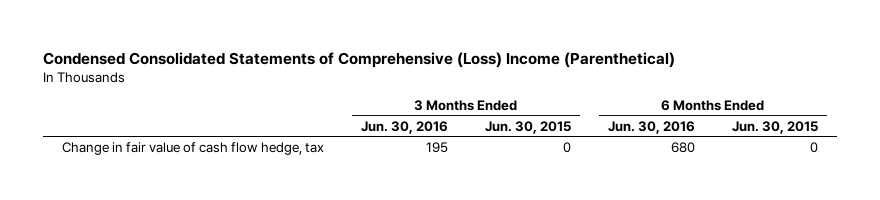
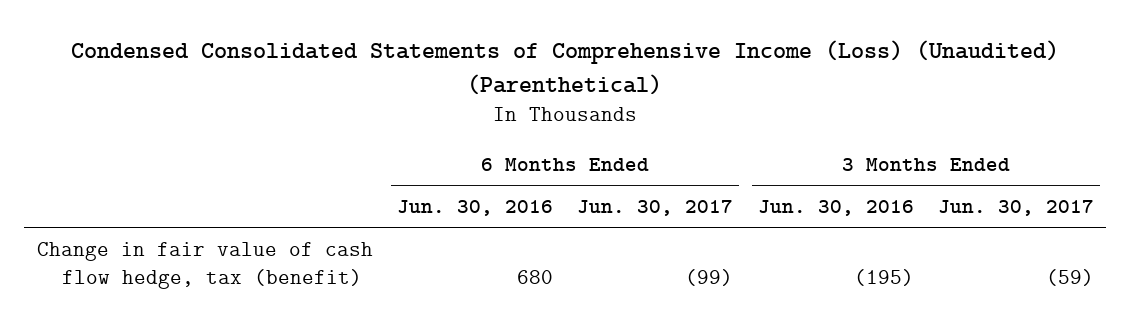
- Condensed Consolidated Statements of Comprehensive (Loss) Income (Parenthetical)
+ Condensed Consolidated Statements of Comprehensive Income (Loss) (Unaudited) (Parenthetical)
- | 3 Months Ended Jun. 30, 2016 | 3 Months Ended Jun. 30, 2015 | 6 Months Ended Jun. 30, 2016 | 6 Months Ended Jun. 30, 2015
+ | 6 Months Ended Jun. 30, 2016 | 6 Months Ended Jun. 30, 2017 | 3 Months Ended Jun. 30, 2016 | 3 Months Ended Jun. 30, 2017
- Change in fair value of cash flow hedge, tax | 195 | 0 | 680 | 0
+ Change in fair value of cash flow hedge, tax (benefit) | 680 | (99) | (195) | (59)

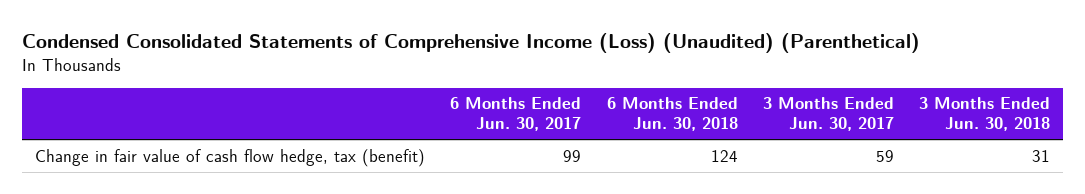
- | 6 Months Ended Jun. 30, 2016 | 6 Months Ended Jun. 30, 2017 | 3 Months Ended Jun. 30, 2016 | 3 Months Ended Jun. 30, 2017
+ | 6 Months Ended Jun. 30, 2017 | 6 Months Ended Jun. 30, 2018 | 3 Months Ended Jun. 30, 2017 | 3 Months Ended Jun. 30, 2018
- Change in fair value of cash flow hedge, tax (benefit) | 680 | (99) | (195) | (59)
+ Change in fair value of cash flow hedge, tax (benefit) | 99 | 124 | 59 | 31

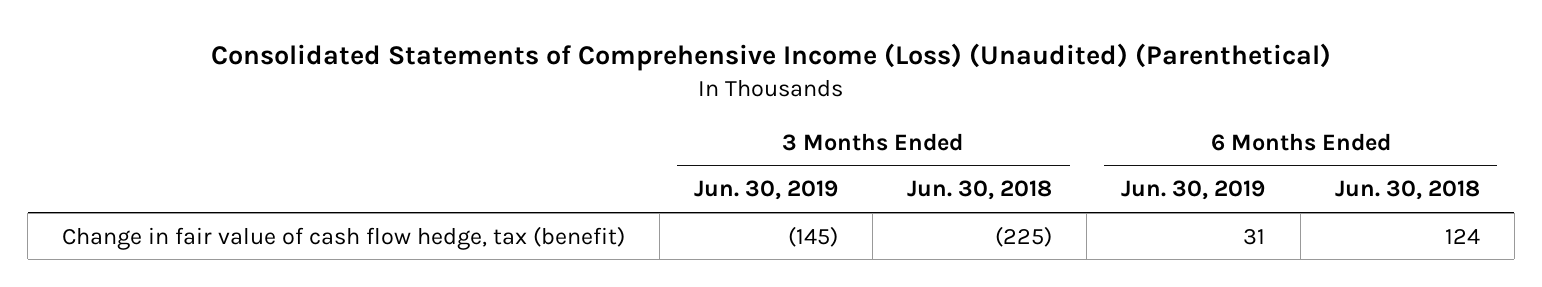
- Condensed Consolidated Statements of Comprehensive Income (Loss) (Unaudited) (Parenthetical)
+ Consolidated Statements of Comprehensive Income (Loss) (Unaudited) (Parenthetical)
- | 6 Months Ended Jun. 30, 2017 | 6 Months Ended Jun. 30, 2018 | 3 Months Ended Jun. 30, 2017 | 3 Months Ended Jun. 30, 2018
+ | 3 Months Ended Jun. 30, 2019 | 3 Months Ended Jun. 30, 2018 | 6 Months Ended Jun. 30, 2019 | 6 Months Ended Jun. 30, 2018
- Change in fair value of cash flow hedge, tax (benefit) | 99 | 124 | 59 | 31
+ Change in fair value of cash flow hedge, tax (benefit) | (145) | (225) | 31 | 124

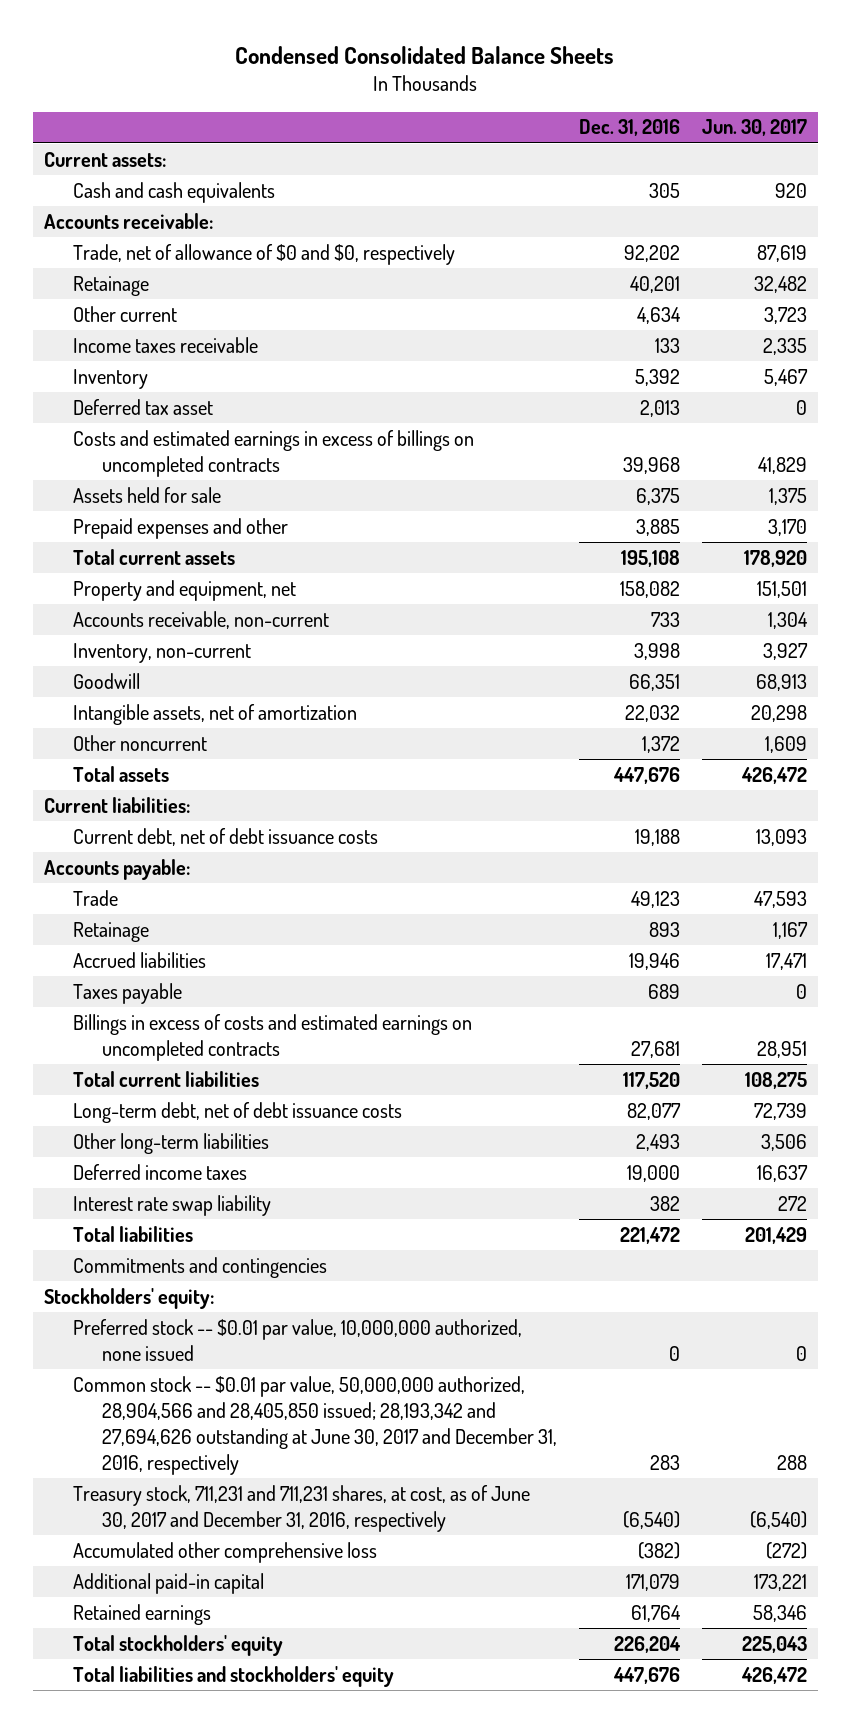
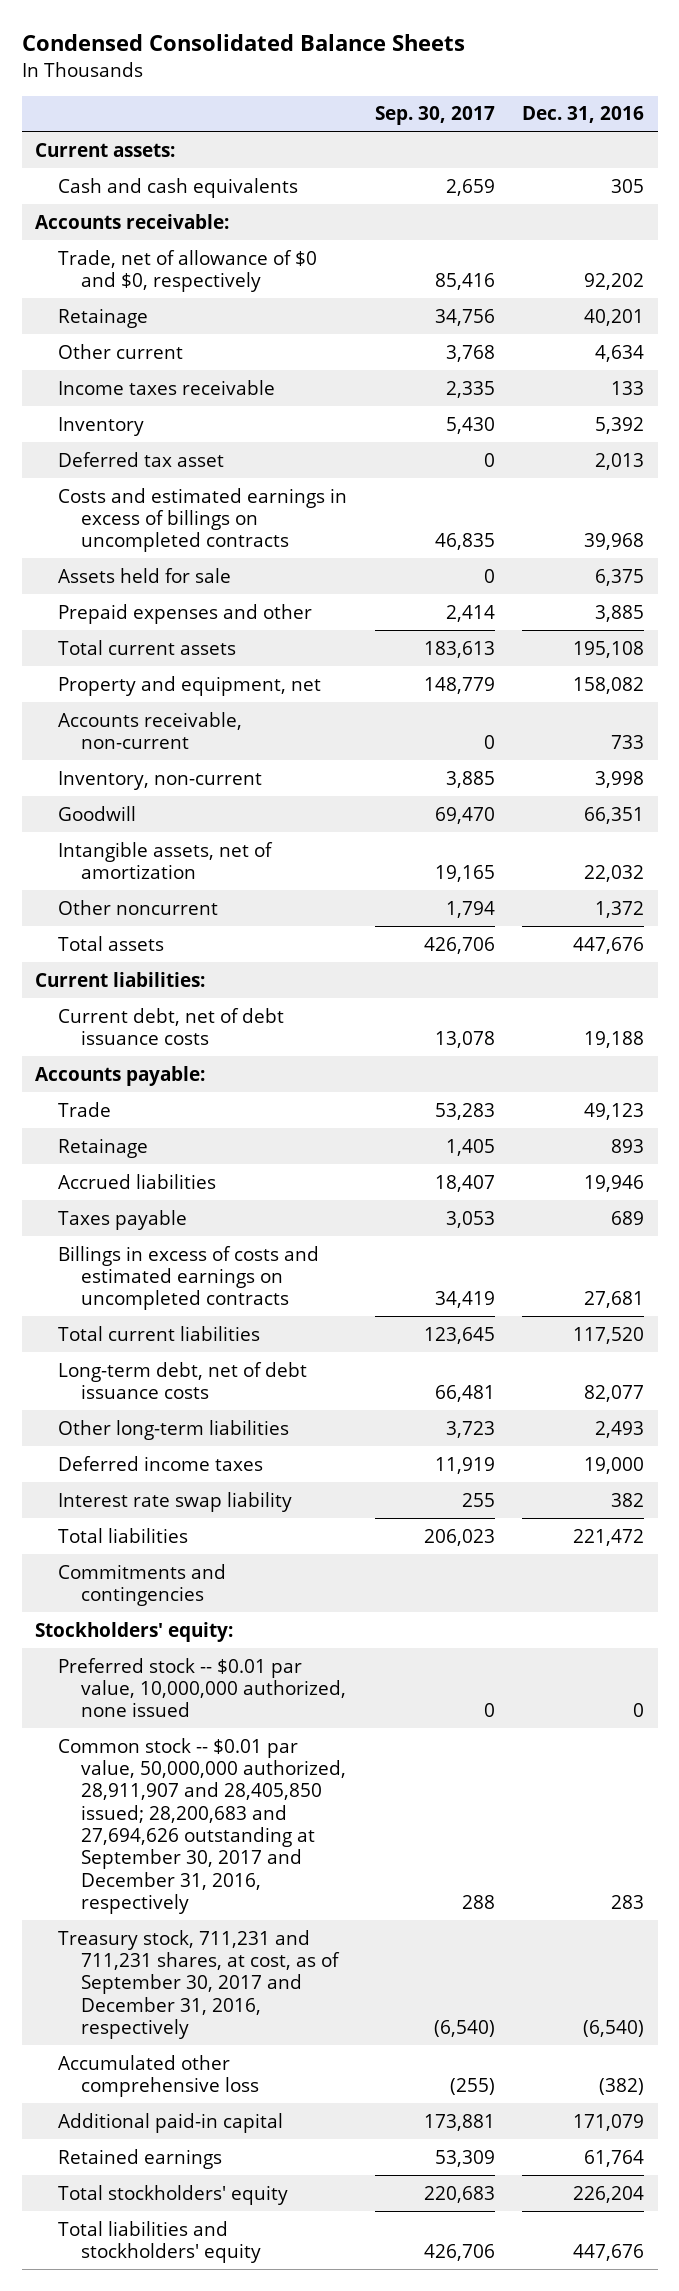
- | Dec. 31, 2016 | Jun. 30, 2017
+ | Sep. 30, 2017 | Dec. 31, 2016
- Common stock -- $0.01 par value, 50,000,000 authorized, 28,904,566 and 28,405,850 issued; 28,193,342 and 27,694,626 outstanding at June 30, 2017 and December 31, 2016, respectively | 283 | 288
- Treasury stock, 711,231 and 711,231 shares, at cost, as of June 30, 2017 and December 31, 2016, respectively | (6,540) | (6,540)
+ Common stock -- $0.01 par value, 50,000,000 authorized, 28,911,907 and 28,405,850 issued; 28,200,683 and 27,694,626 outstanding at September 30, 2017 and December 31, 2016, respectively | 288 | 283
+ Treasury stock, 711,231 and 711,231 shares, at cost, as of September 30, 2017 and December 31, 2016, respectively | (6,540) | (6,540)

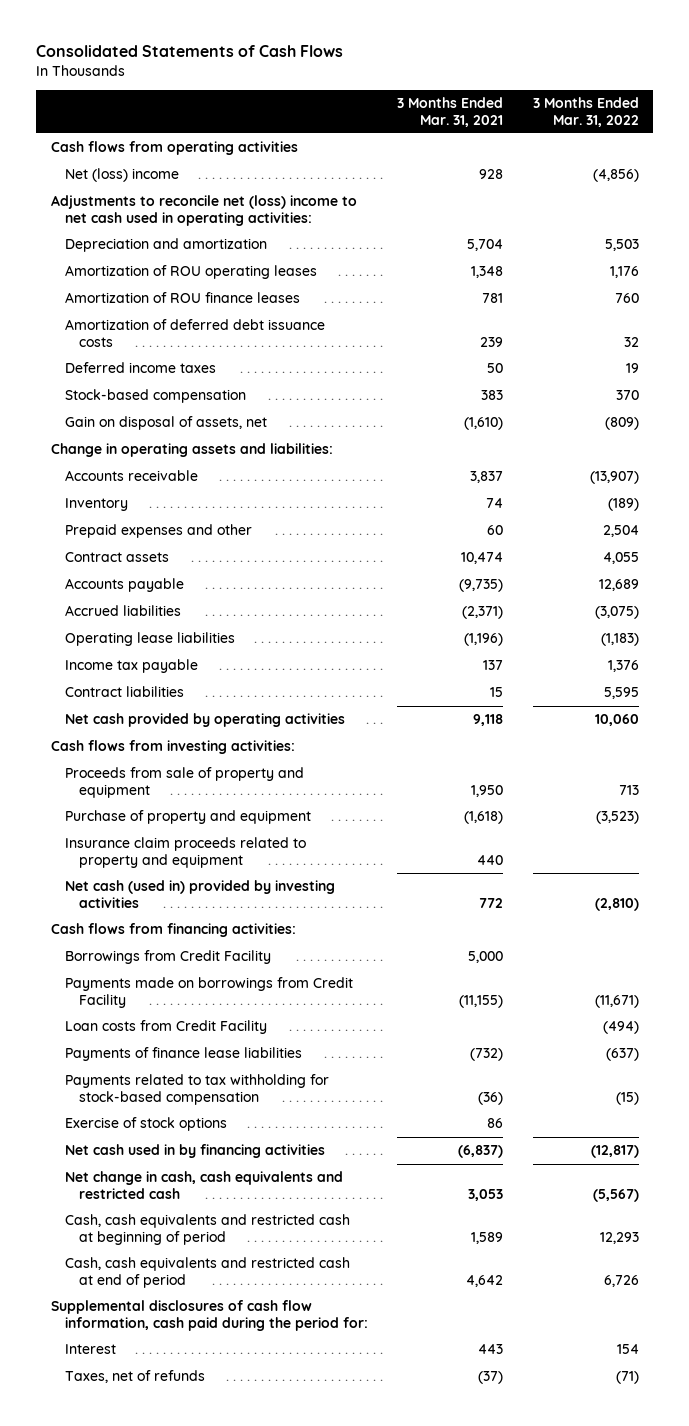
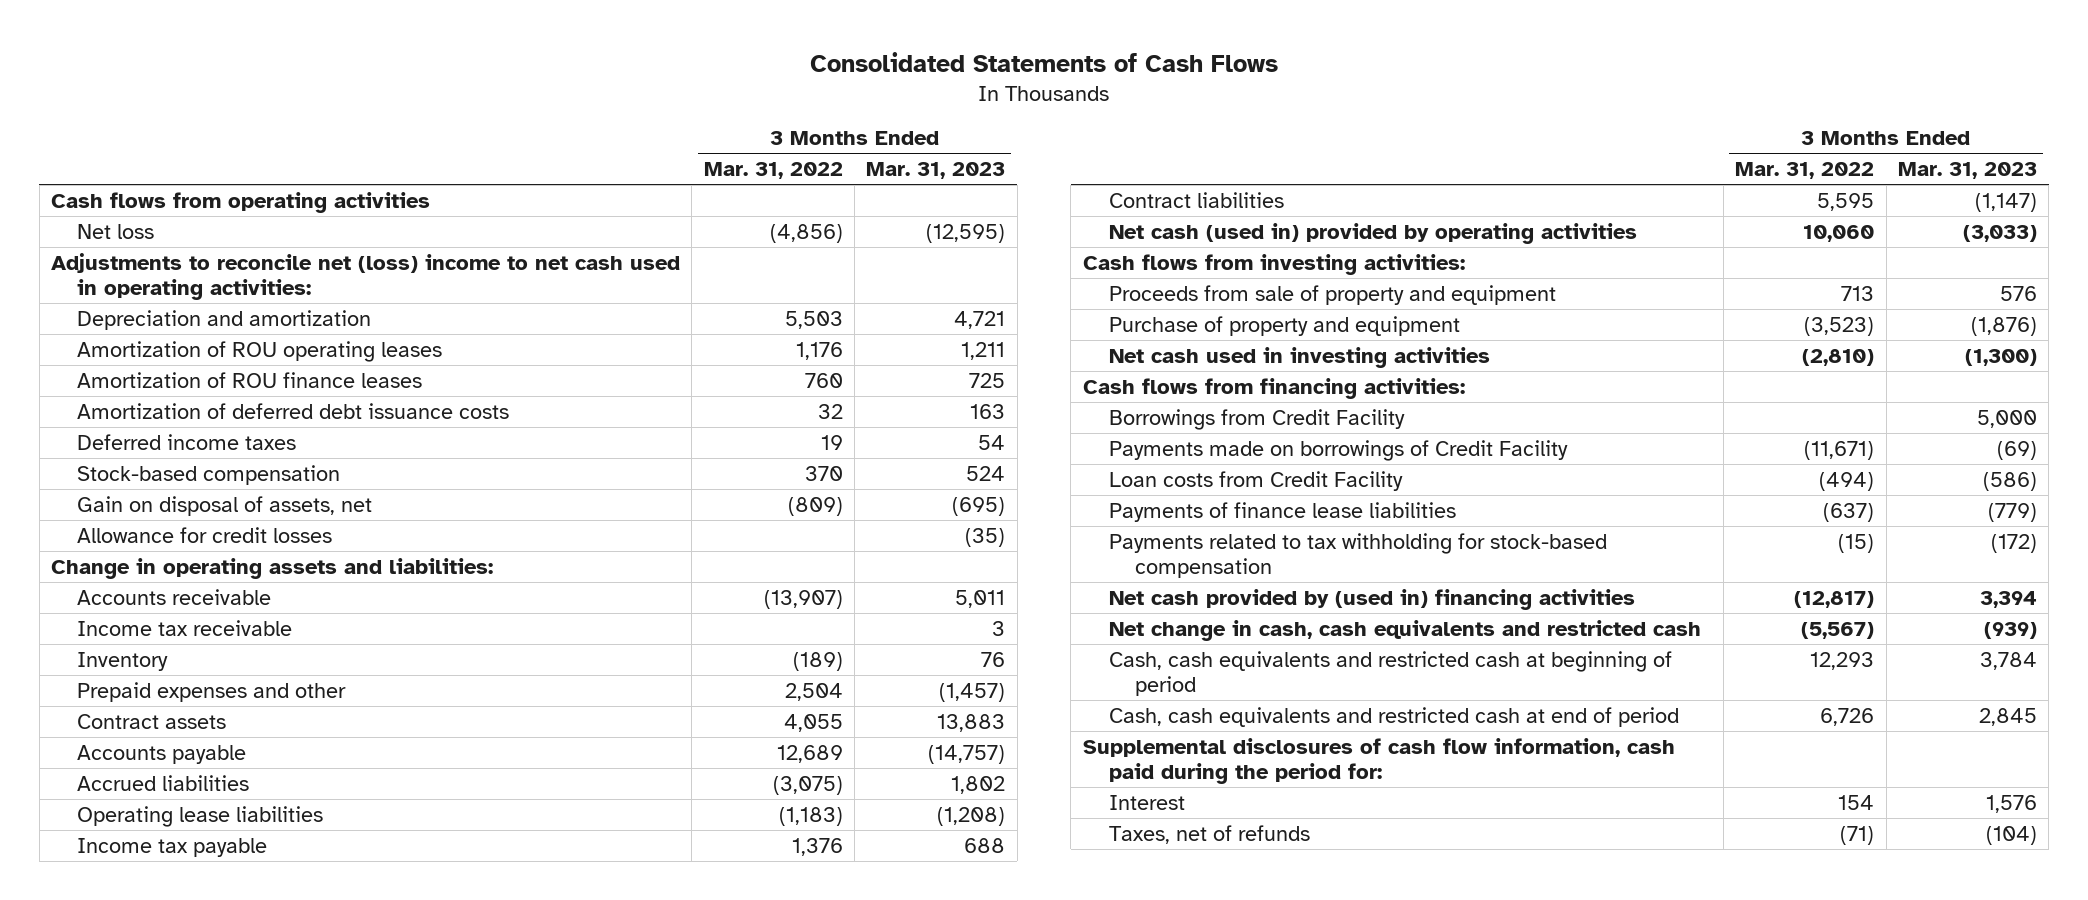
- | 3 Months Ended Mar. 31, 2021 | 3 Months Ended Mar. 31, 2022
+ | 3 Months Ended Mar. 31, 2022 | 3 Months Ended Mar. 31, 2023
- Net (loss) income | 928 | (4,856)
+ Net loss | (4,856) | (12,595)
+ Allowance for credit losses | | (35)
+ Income tax receivable | | 3
- Net cash provided by operating activities | 9,118 | 10,060
+ Net cash (used in) provided by operating activities | 10,060 | (3,033)
- Insurance claim proceeds related to property and equipment | 440 |
- Net cash (used in) provided by investing activities | 772 | (2,810)
+ Net cash used in investing activities | (2,810) | (1,300)
- Payments made on borrowings from Credit Facility | (11,155) | (11,671)
+ Payments made on borrowings of Credit Facility | (11,671) | (69)
- Exercise of stock options | 86 |
- Net cash used in by financing activities | (6,837) | (12,817)
+ Net cash provided by (used in) financing activities | (12,817) | 3,394

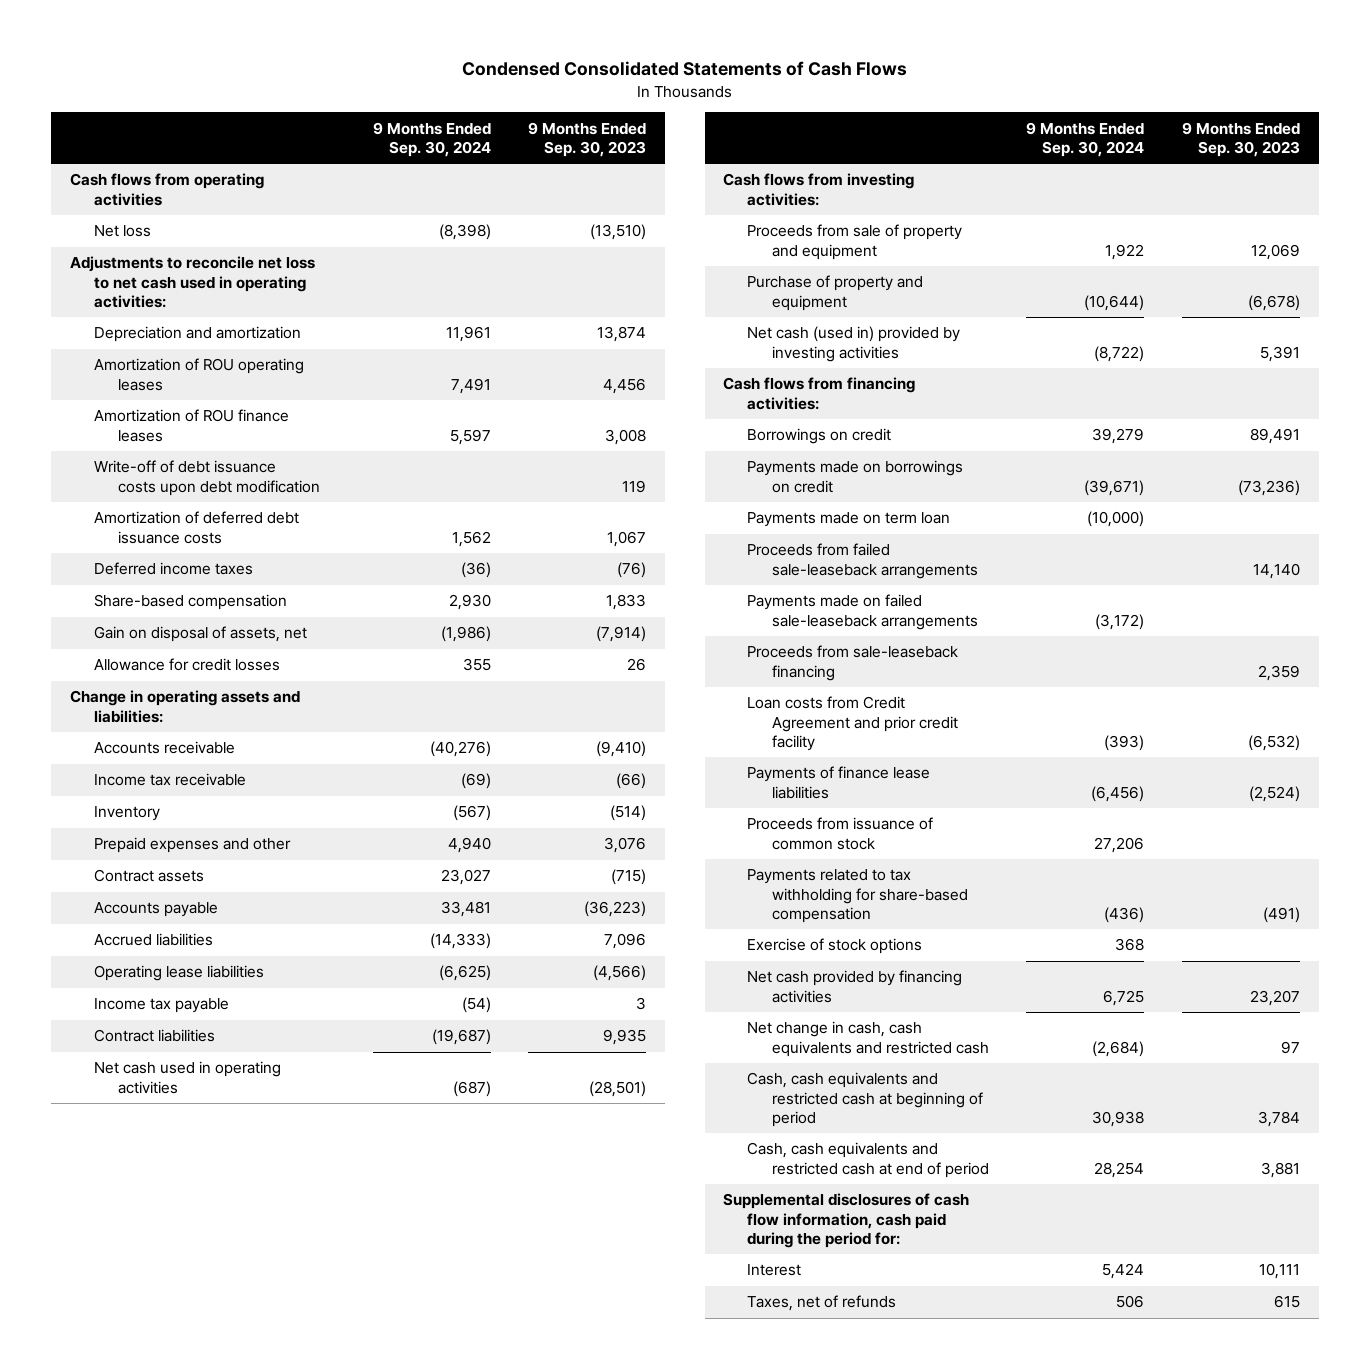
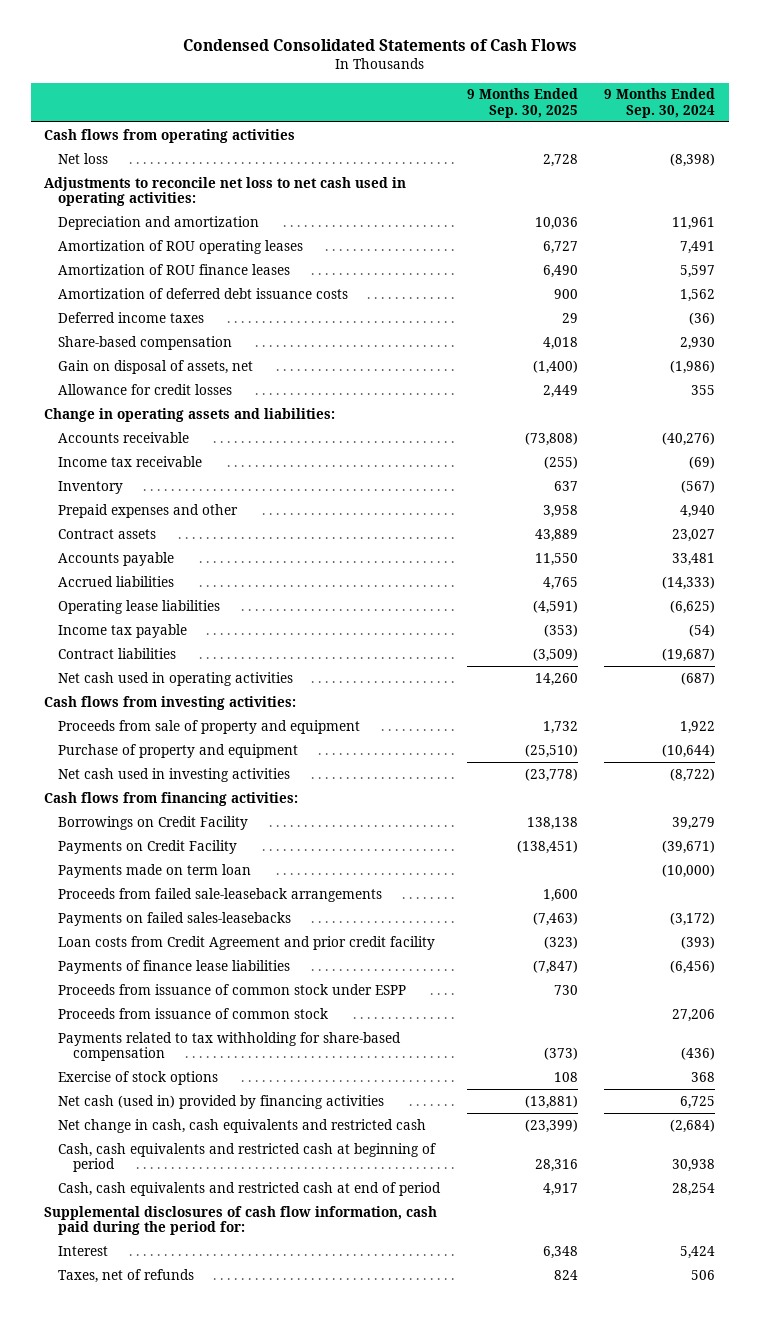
- | 9 Months Ended Sep. 30, 2024 | 9 Months Ended Sep. 30, 2023
+ | 9 Months Ended Sep. 30, 2025 | 9 Months Ended Sep. 30, 2024
- Write-off of debt issuance costs upon debt modification | | 119
- Net cash (used in) provided by investing activities | (8,722) | 5,391
+ Net cash used in investing activities | (23,778) | (8,722)
- Borrowings on credit | 39,279 | 89,491
- Payments made on borrowings on credit | (39,671) | (73,236)
+ Borrowings on Credit Facility | 138,138 | 39,279
+ Payments on Credit Facility | (138,451) | (39,671)
- Payments made on failed sale-leaseback arrangements | (3,172) |
- Proceeds from sale-leaseback financing | | 2,359
+ Payments on failed sales-leasebacks | (7,463) | (3,172)
+ Proceeds from issuance of common stock under ESPP | 730 |
- Net cash provided by financing activities | 6,725 | 23,207
+ Net cash (used in) provided by financing activities | (13,881) | 6,725

